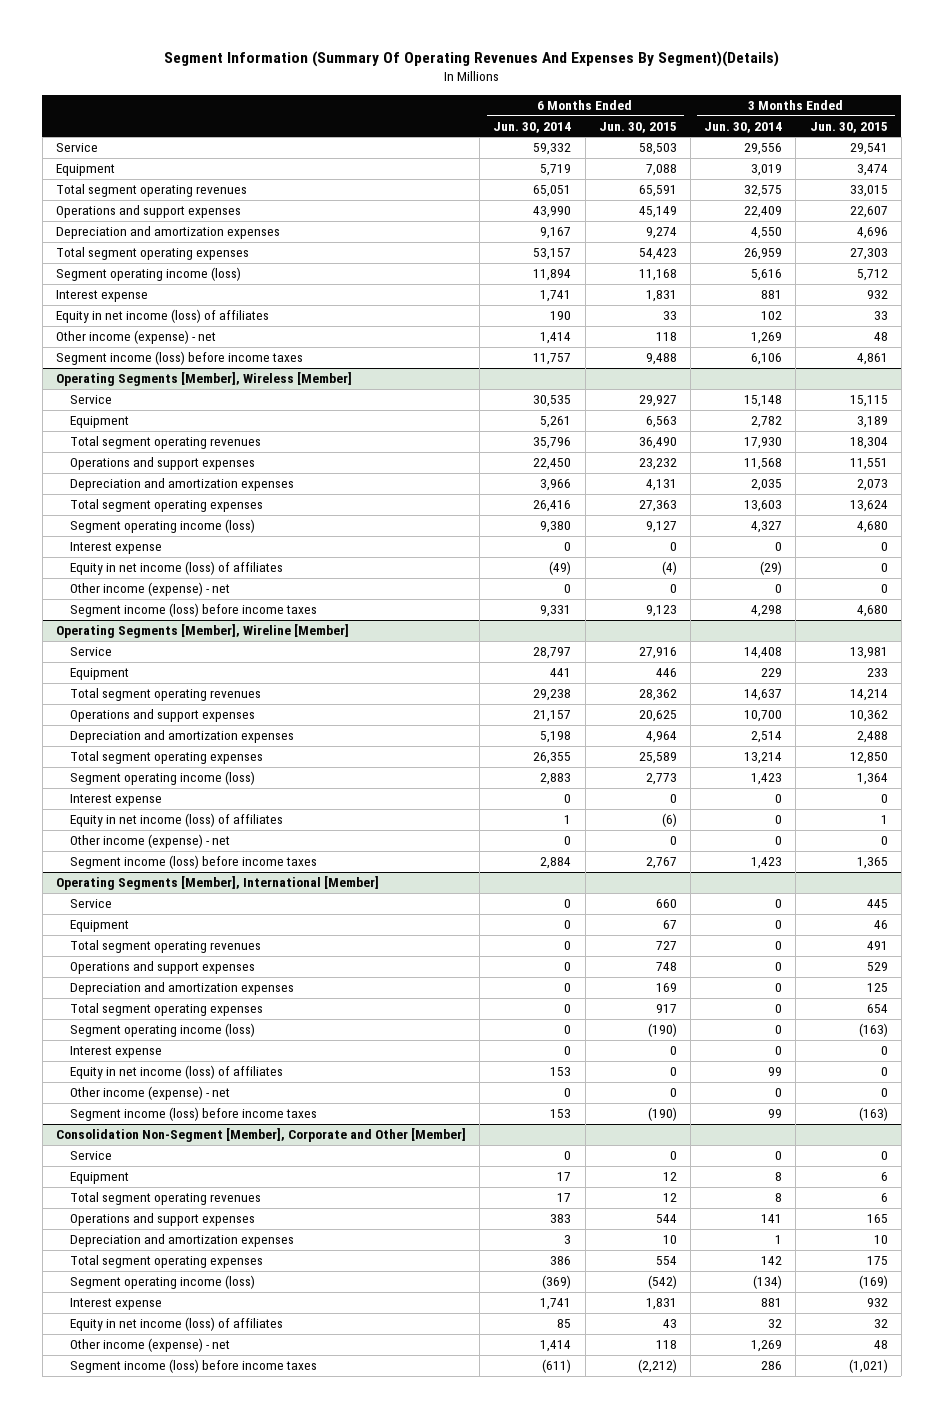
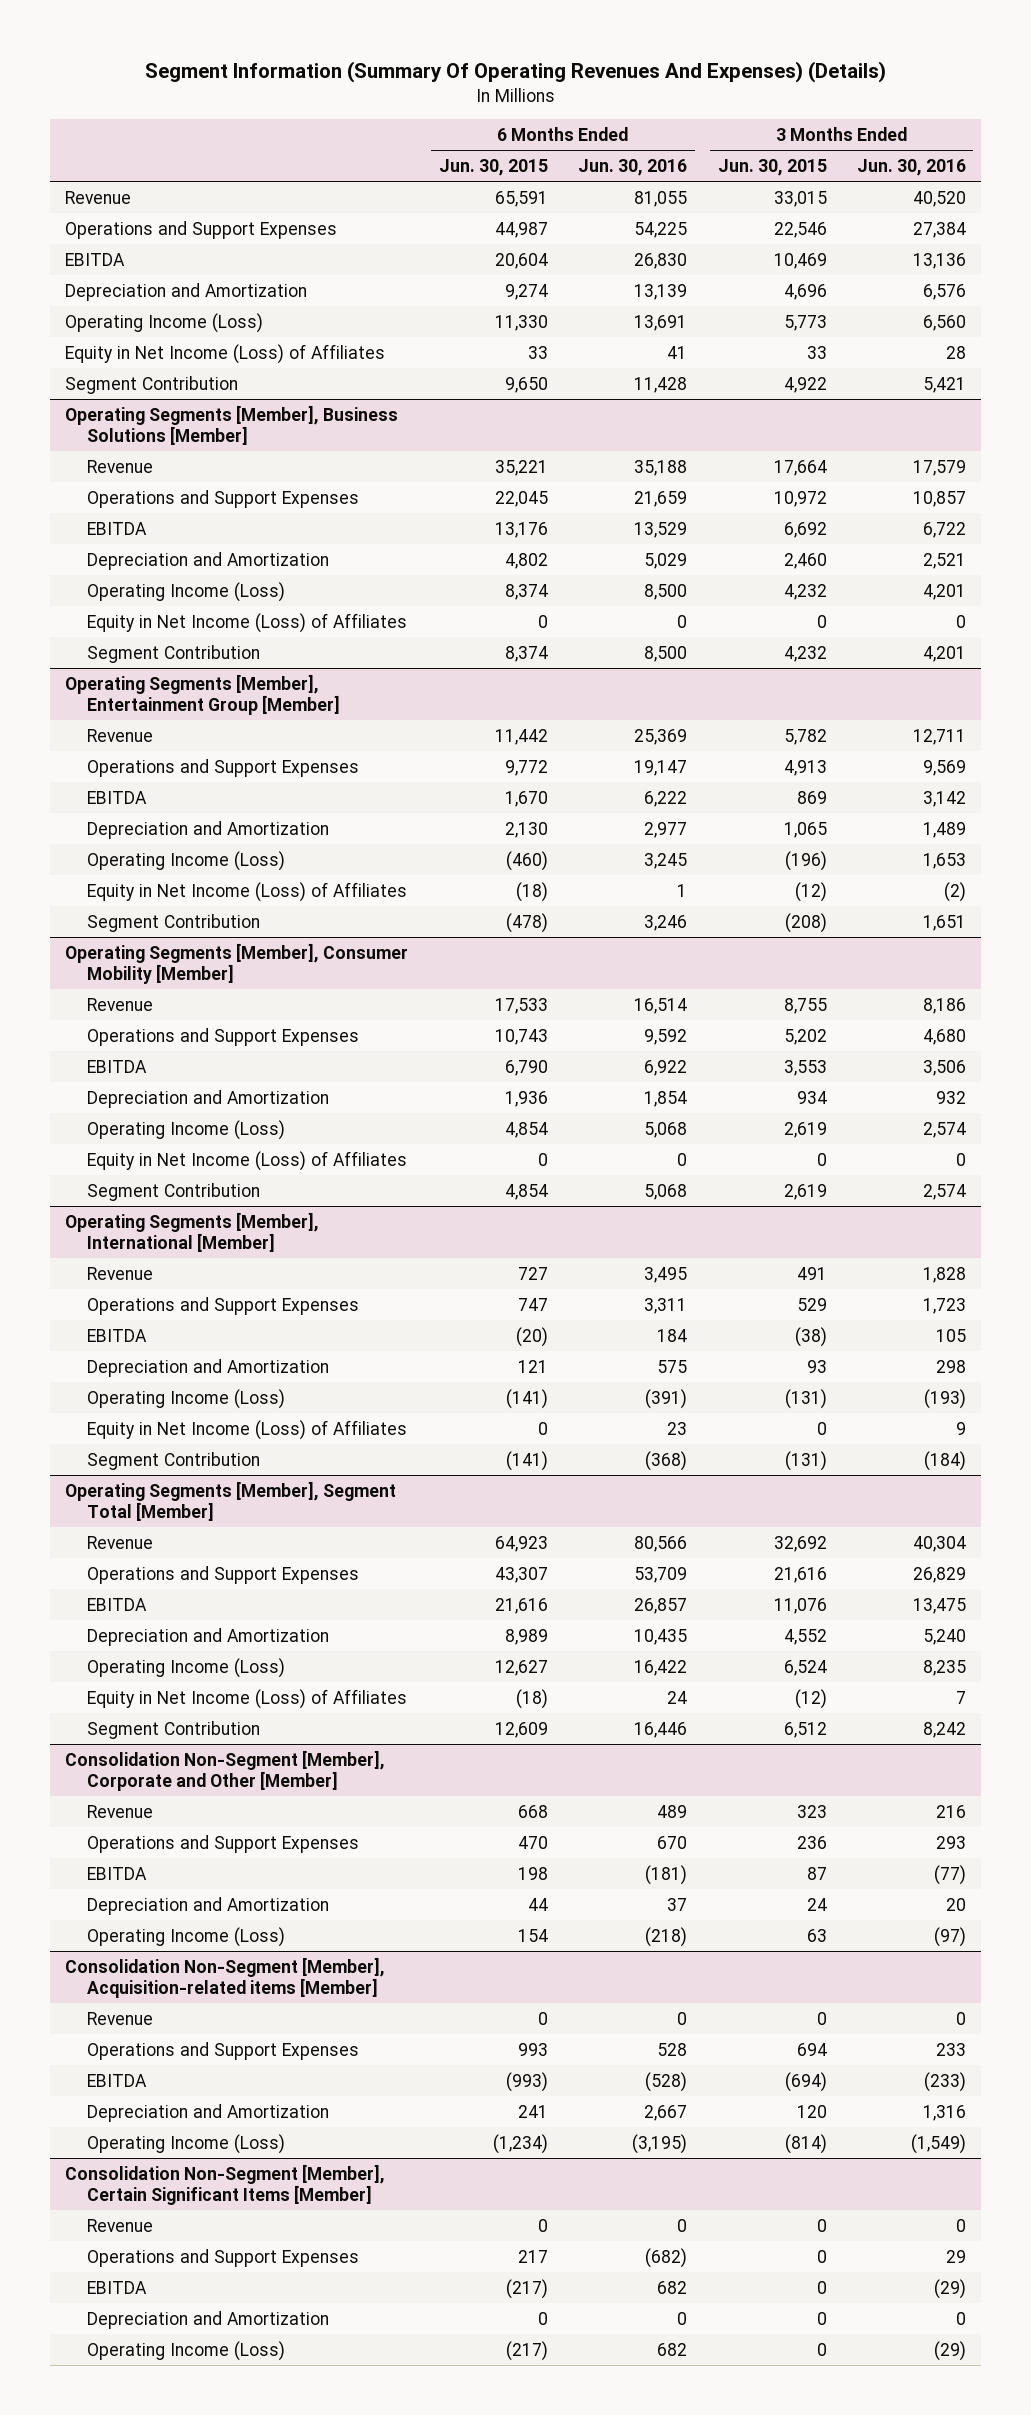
- Segment Information (Summary Of Operating Revenues And Expenses By Segment)(Details)
+ Segment Information (Summary Of Operating Revenues And Expenses) (Details)
- | 6 Months Ended Jun. 30, 2014 | 6 Months Ended Jun. 30, 2015 | 3 Months Ended Jun. 30, 2014 | 3 Months Ended Jun. 30, 2015
+ | 6 Months Ended Jun. 30, 2015 | 6 Months Ended Jun. 30, 2016 | 3 Months Ended Jun. 30, 2015 | 3 Months Ended Jun. 30, 2016
- Service | 59,332 | 58,503 | 29,556 | 29,541
- Equipment | 5,719 | 7,088 | 3,019 | 3,474
- Total segment operating revenues | 65,051 | 65,591 | 32,575 | 33,015
- Operations and support expenses | 43,990 | 45,149 | 22,409 | 22,607
- Depreciation and amortization expenses | 9,167 | 9,274 | 4,550 | 4,696
- Total segment operating expenses | 53,157 | 54,423 | 26,959 | 27,303
- Segment operating income (loss) | 11,894 | 11,168 | 5,616 | 5,712
- Interest expense | 1,741 | 1,831 | 881 | 932
- Equity in net income (loss) of affiliates | 190 | 33 | 102 | 33
- Other income (expense) - net | 1,414 | 118 | 1,269 | 48
- Segment income (loss) before income taxes | 11,757 | 9,488 | 6,106 | 4,861
- Operating Segments [Member], Wireless [Member]
- Service | 30,535 | 29,927 | 15,148 | 15,115
- Equipment | 5,261 | 6,563 | 2,782 | 3,189
- Total segment operating revenues | 35,796 | 36,490 | 17,930 | 18,304
- Operations and support expenses | 22,450 | 23,232 | 11,568 | 11,551
- Depreciation and amortization expenses | 3,966 | 4,131 | 2,035 | 2,073
- Total segment operating expenses | 26,416 | 27,363 | 13,603 | 13,624
- Segment operating income (loss) | 9,380 | 9,127 | 4,327 | 4,680
- Interest expense | 0 | 0 | 0 | 0
- Equity in net income (loss) of affiliates | (49) | (4) | (29) | 0
- Other income (expense) - net | 0 | 0 | 0 | 0
- Segment income (loss) before income taxes | 9,331 | 9,123 | 4,298 | 4,680
- Operating Segments [Member], Wireline [Member]
- Service | 28,797 | 27,916 | 14,408 | 13,981
- Equipment | 441 | 446 | 229 | 233
- Total segment operating revenues | 29,238 | 28,362 | 14,637 | 14,214
- Operations and support expenses | 21,157 | 20,625 | 10,700 | 10,362
- Depreciation and amortization expenses | 5,198 | 4,964 | 2,514 | 2,488
- Total segment operating expenses | 26,355 | 25,589 | 13,214 | 12,850
- Segment operating income (loss) | 2,883 | 2,773 | 1,423 | 1,364
- Interest expense | 0 | 0 | 0 | 0
- Equity in net income (loss) of affiliates | 1 | (6) | 0 | 1
- Other income (expense) - net | 0 | 0 | 0 | 0
- Segment income (loss) before income taxes | 2,884 | 2,767 | 1,423 | 1,365
+ Revenue | 65,591 | 81,055 | 33,015 | 40,520
+ Operations and Support Expenses | 44,987 | 54,225 | 22,546 | 27,384
+ EBITDA | 20,604 | 26,830 | 10,469 | 13,136
+ Depreciation and Amortization | 9,274 | 13,139 | 4,696 | 6,576
+ Operating Income (Loss) | 11,330 | 13,691 | 5,773 | 6,560
+ Equity in Net Income (Loss) of Affiliates | 33 | 41 | 33 | 28
+ Segment Contribution | 9,650 | 11,428 | 4,922 | 5,421
+ Operating Segments [Member], Business Solutions [Member]
+ Revenue | 35,221 | 35,188 | 17,664 | 17,579
+ Operations and Support Expenses | 22,045 | 21,659 | 10,972 | 10,857
+ EBITDA | 13,176 | 13,529 | 6,692 | 6,722
+ Depreciation and Amortization | 4,802 | 5,029 | 2,460 | 2,521
+ Operating Income (Loss) | 8,374 | 8,500 | 4,232 | 4,201
+ Equity in Net Income (Loss) of Affiliates | 0 | 0 | 0 | 0
+ Segment Contribution | 8,374 | 8,500 | 4,232 | 4,201
+ Operating Segments [Member], Entertainment Group [Member]
+ Revenue | 11,442 | 25,369 | 5,782 | 12,711
+ Operations and Support Expenses | 9,772 | 19,147 | 4,913 | 9,569
+ EBITDA | 1,670 | 6,222 | 869 | 3,142
+ Depreciation and Amortization | 2,130 | 2,977 | 1,065 | 1,489
+ Operating Income (Loss) | (460) | 3,245 | (196) | 1,653
+ Equity in Net Income (Loss) of Affiliates | (18) | 1 | (12) | (2)
+ Segment Contribution | (478) | 3,246 | (208) | 1,651
+ Operating Segments [Member], Consumer Mobility [Member]
+ Revenue | 17,533 | 16,514 | 8,755 | 8,186
+ Operations and Support Expenses | 10,743 | 9,592 | 5,202 | 4,680
+ EBITDA | 6,790 | 6,922 | 3,553 | 3,506
+ Depreciation and Amortization | 1,936 | 1,854 | 934 | 932
+ Operating Income (Loss) | 4,854 | 5,068 | 2,619 | 2,574
+ Equity in Net Income (Loss) of Affiliates | 0 | 0 | 0 | 0
+ Segment Contribution | 4,854 | 5,068 | 2,619 | 2,574
@ Operating Segments [Member], International [Member]
- Service | 0 | 660 | 0 | 445
- Equipment | 0 | 67 | 0 | 46
- Total segment operating revenues | 0 | 727 | 0 | 491
- Operations and support expenses | 0 | 748 | 0 | 529
- Depreciation and amortization expenses | 0 | 169 | 0 | 125
- Total segment operating expenses | 0 | 917 | 0 | 654
- Segment operating income (loss) | 0 | (190) | 0 | (163)
- Interest expense | 0 | 0 | 0 | 0
- Equity in net income (loss) of affiliates | 153 | 0 | 99 | 0
- Other income (expense) - net | 0 | 0 | 0 | 0
- Segment income (loss) before income taxes | 153 | (190) | 99 | (163)
+ Revenue | 727 | 3,495 | 491 | 1,828
+ Operations and Support Expenses | 747 | 3,311 | 529 | 1,723
+ EBITDA | (20) | 184 | (38) | 105
+ Depreciation and Amortization | 121 | 575 | 93 | 298
+ Operating Income (Loss) | (141) | (391) | (131) | (193)
+ Equity in Net Income (Loss) of Affiliates | 0 | 23 | 0 | 9
+ Segment Contribution | (141) | (368) | (131) | (184)
+ Operating Segments [Member], Segment Total [Member]
+ Revenue | 64,923 | 80,566 | 32,692 | 40,304
+ Operations and Support Expenses | 43,307 | 53,709 | 21,616 | 26,829
+ EBITDA | 21,616 | 26,857 | 11,076 | 13,475
+ Depreciation and Amortization | 8,989 | 10,435 | 4,552 | 5,240
+ Operating Income (Loss) | 12,627 | 16,422 | 6,524 | 8,235
+ Equity in Net Income (Loss) of Affiliates | (18) | 24 | (12) | 7
+ Segment Contribution | 12,609 | 16,446 | 6,512 | 8,242
@ Consolidation Non-Segment [Member], Corporate and Other [Member]
- Service | 0 | 0 | 0 | 0
- Equipment | 17 | 12 | 8 | 6
- Total segment operating revenues | 17 | 12 | 8 | 6
- Operations and support expenses | 383 | 544 | 141 | 165
- Depreciation and amortization expenses | 3 | 10 | 1 | 10
- Total segment operating expenses | 386 | 554 | 142 | 175
- Segment operating income (loss) | (369) | (542) | (134) | (169)
- Interest expense | 1,741 | 1,831 | 881 | 932
- Equity in net income (loss) of affiliates | 85 | 43 | 32 | 32
- Other income (expense) - net | 1,414 | 118 | 1,269 | 48
- Segment income (loss) before income taxes | (611) | (2,212) | 286 | (1,021)
+ Revenue | 668 | 489 | 323 | 216
+ Operations and Support Expenses | 470 | 670 | 236 | 293
+ EBITDA | 198 | (181) | 87 | (77)
+ Depreciation and Amortization | 44 | 37 | 24 | 20
+ Operating Income (Loss) | 154 | (218) | 63 | (97)
+ Consolidation Non-Segment [Member], Acquisition-related items [Member]
+ Revenue | 0 | 0 | 0 | 0
+ Operations and Support Expenses | 993 | 528 | 694 | 233
+ EBITDA | (993) | (528) | (694) | (233)
+ Depreciation and Amortization | 241 | 2,667 | 120 | 1,316
+ Operating Income (Loss) | (1,234) | (3,195) | (814) | (1,549)
+ Consolidation Non-Segment [Member], Certain Significant Items [Member]
+ Revenue | 0 | 0 | 0 | 0
+ Operations and Support Expenses | 217 | (682) | 0 | 29
+ EBITDA | (217) | 682 | 0 | (29)
+ Depreciation and Amortization | 0 | 0 | 0 | 0
+ Operating Income (Loss) | (217) | 682 | 0 | (29)

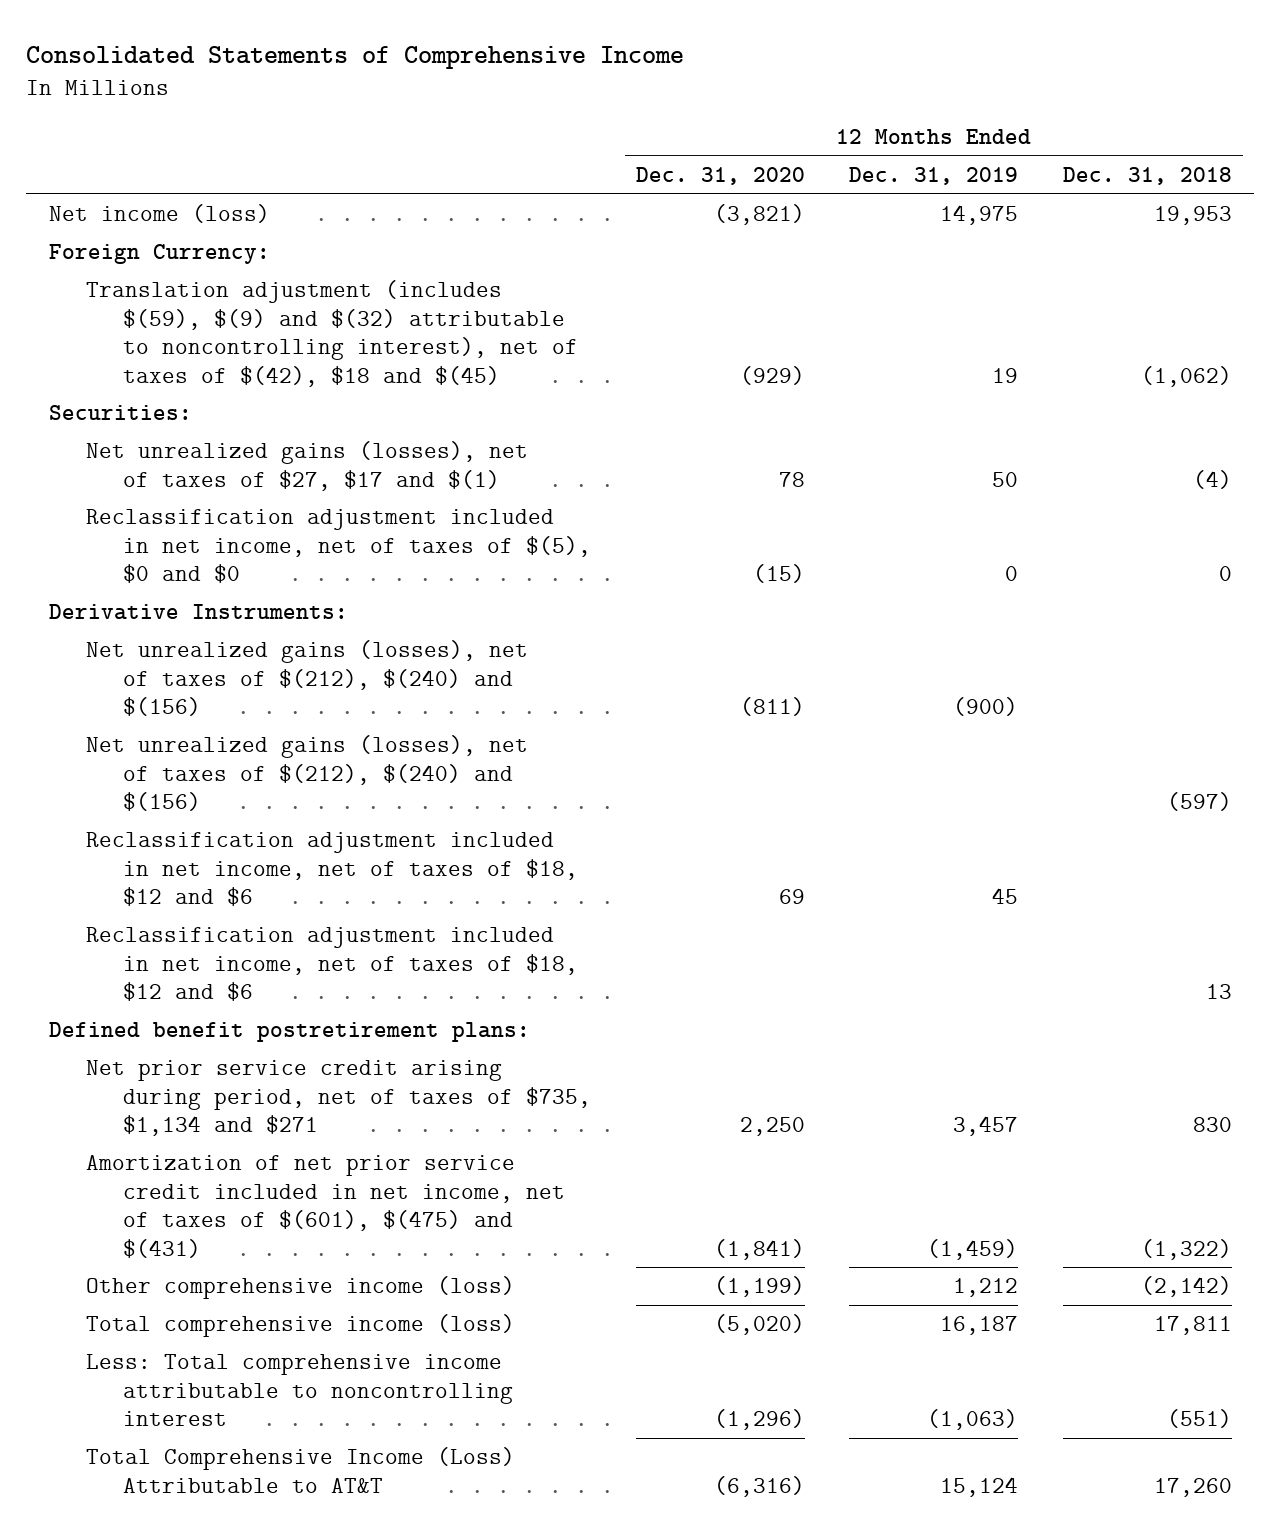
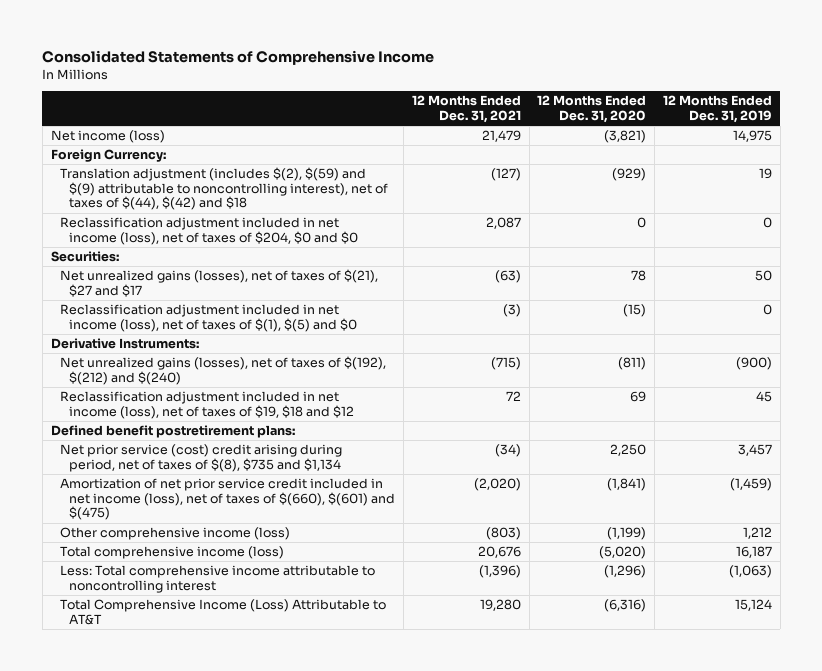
- | 12 Months Ended Dec. 31, 2020 | 12 Months Ended Dec. 31, 2019 | 12 Months Ended Dec. 31, 2018
+ | 12 Months Ended Dec. 31, 2021 | 12 Months Ended Dec. 31, 2020 | 12 Months Ended Dec. 31, 2019
- Translation adjustment (includes $(59), $(9) and $(32) attributable to noncontrolling interest), net of taxes of $(42), $18 and $(45) | (929) | 19 | (1,062)
+ Translation adjustment (includes $(2), $(59) and $(9) attributable to noncontrolling interest), net of taxes of $(44), $(42) and $18 | (127) | (929) | 19
+ Reclassification adjustment included in net income (loss), net of taxes of $204, $0 and $0 | 2,087 | 0 | 0
- Net unrealized gains (losses), net of taxes of $27, $17 and $(1) | 78 | 50 | (4)
- Reclassification adjustment included in net income, net of taxes of $(5), $0 and $0 | (15) | 0 | 0
+ Net unrealized gains (losses), net of taxes of $(21), $27 and $17 | (63) | 78 | 50
+ Reclassification adjustment included in net income (loss), net of taxes of $(1), $(5) and $0 | (3) | (15) | 0
- Net unrealized gains (losses), net of taxes of $(212), $(240) and $(156) | (811) | (900) |
- Net unrealized gains (losses), net of taxes of $(212), $(240) and $(156) | | | (597)
- Reclassification adjustment included in net income, net of taxes of $18, $12 and $6 | 69 | 45 |
- Reclassification adjustment included in net income, net of taxes of $18, $12 and $6 | | | 13
+ Net unrealized gains (losses), net of taxes of $(192), $(212) and $(240) | (715) | (811) | (900)
+ Reclassification adjustment included in net income (loss), net of taxes of $19, $18 and $12 | 72 | 69 | 45
- Net prior service credit arising during period, net of taxes of $735, $1,134 and $271 | 2,250 | 3,457 | 830
- Amortization of net prior service credit included in net income, net of taxes of $(601), $(475) and $(431) | (1,841) | (1,459) | (1,322)
+ Net prior service (cost) credit arising during period, net of taxes of $(8), $735 and $1,134 | (34) | 2,250 | 3,457
+ Amortization of net prior service credit included in net income (loss), net of taxes of $(660), $(601) and $(475) | (2,020) | (1,841) | (1,459)

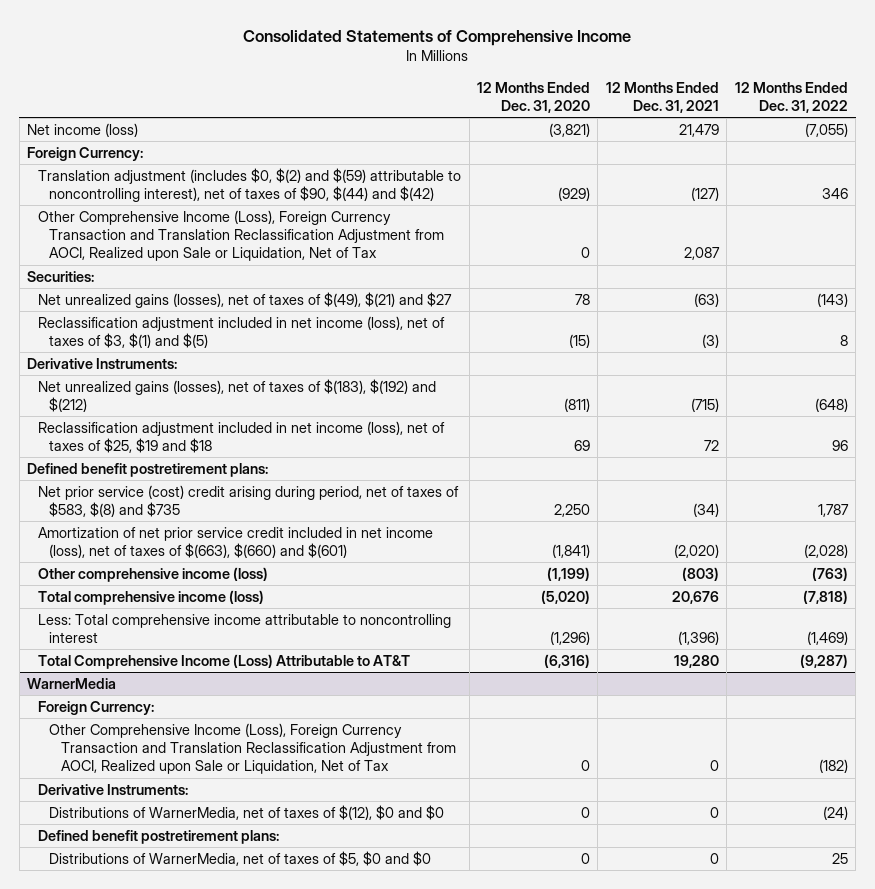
- | 12 Months Ended Dec. 31, 2021 | 12 Months Ended Dec. 31, 2020 | 12 Months Ended Dec. 31, 2019
+ | 12 Months Ended Dec. 31, 2020 | 12 Months Ended Dec. 31, 2021 | 12 Months Ended Dec. 31, 2022
- Translation adjustment (includes $(2), $(59) and $(9) attributable to noncontrolling interest), net of taxes of $(44), $(42) and $18 | (127) | (929) | 19
- Reclassification adjustment included in net income (loss), net of taxes of $204, $0 and $0 | 2,087 | 0 | 0
+ Translation adjustment (includes $0, $(2) and $(59) attributable to noncontrolling interest), net of taxes of $90, $(44) and $(42) | (929) | (127) | 346
+ Other Comprehensive Income (Loss), Foreign Currency Transaction and Translation Reclassification Adjustment from AOCI, Realized upon Sale or Liquidation, Net of Tax | 0 | 2,087 |
- Net unrealized gains (losses), net of taxes of $(21), $27 and $17 | (63) | 78 | 50
- Reclassification adjustment included in net income (loss), net of taxes of $(1), $(5) and $0 | (3) | (15) | 0
+ Net unrealized gains (losses), net of taxes of $(49), $(21) and $27 | 78 | (63) | (143)
+ Reclassification adjustment included in net income (loss), net of taxes of $3, $(1) and $(5) | (15) | (3) | 8
- Net unrealized gains (losses), net of taxes of $(192), $(212) and $(240) | (715) | (811) | (900)
- Reclassification adjustment included in net income (loss), net of taxes of $19, $18 and $12 | 72 | 69 | 45
+ Net unrealized gains (losses), net of taxes of $(183), $(192) and $(212) | (811) | (715) | (648)
+ Reclassification adjustment included in net income (loss), net of taxes of $25, $19 and $18 | 69 | 72 | 96
- Net prior service (cost) credit arising during period, net of taxes of $(8), $735 and $1,134 | (34) | 2,250 | 3,457
- Amortization of net prior service credit included in net income (loss), net of taxes of $(660), $(601) and $(475) | (2,020) | (1,841) | (1,459)
+ Net prior service (cost) credit arising during period, net of taxes of $583, $(8) and $735 | 2,250 | (34) | 1,787
+ Amortization of net prior service credit included in net income (loss), net of taxes of $(663), $(660) and $(601) | (1,841) | (2,020) | (2,028)
+ WarnerMedia
+ Foreign Currency:
+ Other Comprehensive Income (Loss), Foreign Currency Transaction and Translation Reclassification Adjustment from AOCI, Realized upon Sale or Liquidation, Net of Tax | 0 | 0 | (182)
+ Derivative Instruments:
+ Distributions of WarnerMedia, net of taxes of $(12), $0 and $0 | 0 | 0 | (24)
+ Defined benefit postretirement plans:
+ Distributions of WarnerMedia, net of taxes of $5, $0 and $0 | 0 | 0 | 25

